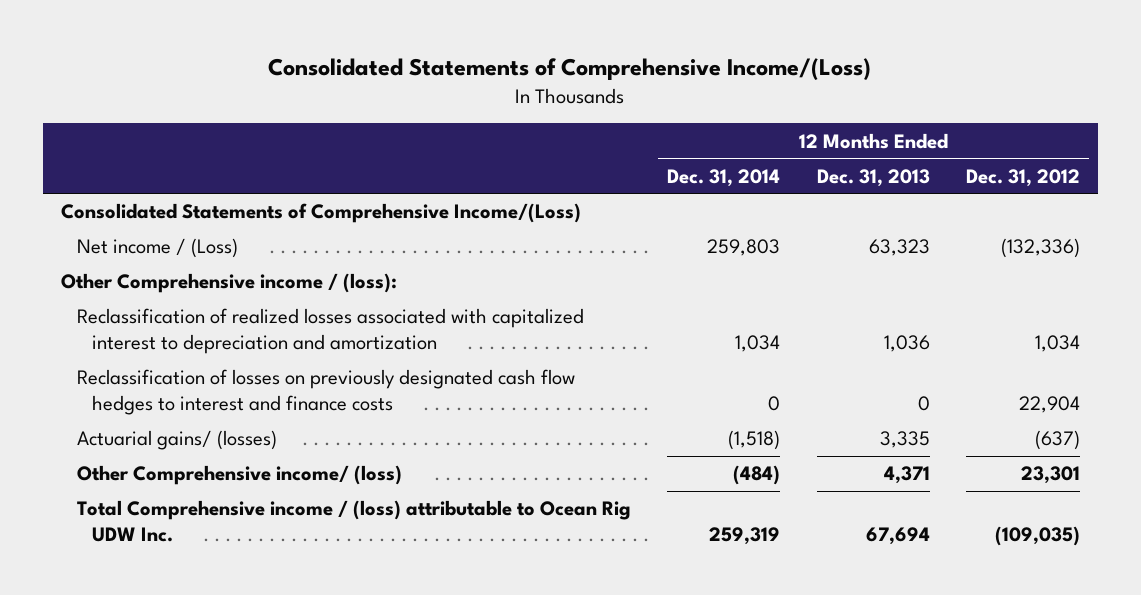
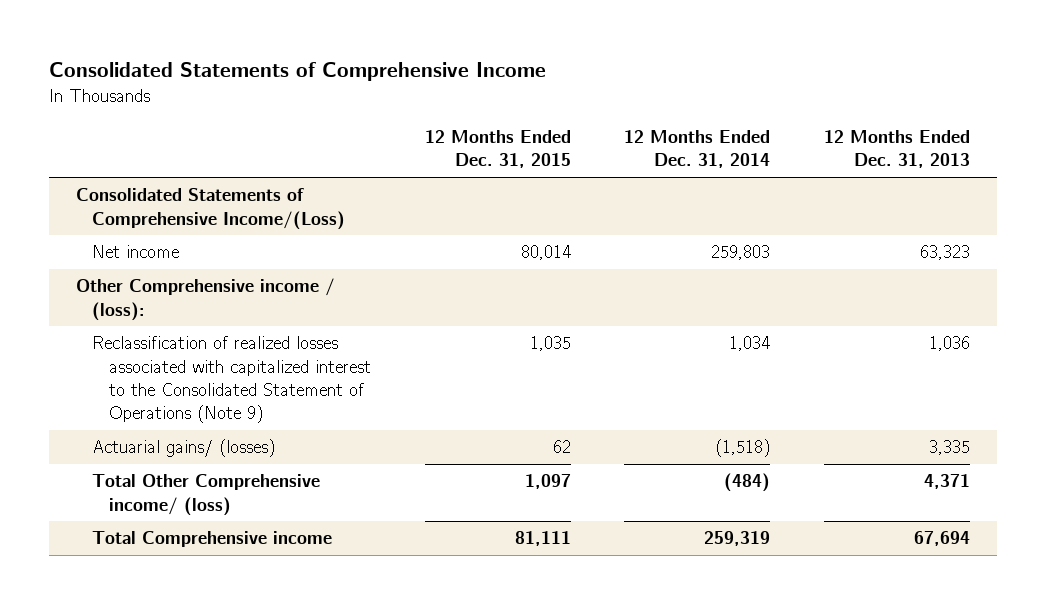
- Consolidated Statements of Comprehensive Income/(Loss)
+ Consolidated Statements of Comprehensive Income
- | 12 Months Ended Dec. 31, 2014 | 12 Months Ended Dec. 31, 2013 | 12 Months Ended Dec. 31, 2012
+ | 12 Months Ended Dec. 31, 2015 | 12 Months Ended Dec. 31, 2014 | 12 Months Ended Dec. 31, 2013
- Net income / (Loss) | 259,803 | 63,323 | (132,336)
+ Net income | 80,014 | 259,803 | 63,323
- Reclassification of realized losses associated with capitalized interest to depreciation and amortization | 1,034 | 1,036 | 1,034
- Reclassification of losses on previously designated cash flow hedges to interest and finance costs | 0 | 0 | 22,904
+ Reclassification of realized losses associated with capitalized interest to the Consolidated Statement of Operations (Note 9) | 1,035 | 1,034 | 1,036
- Other Comprehensive income/ (loss) | (484) | 4,371 | 23,301
- Total Comprehensive income / (loss) attributable to Ocean Rig UDW Inc. | 259,319 | 67,694 | (109,035)
+ Total Other Comprehensive income/ (loss) | 1,097 | (484) | 4,371
+ Total Comprehensive income | 81,111 | 259,319 | 67,694

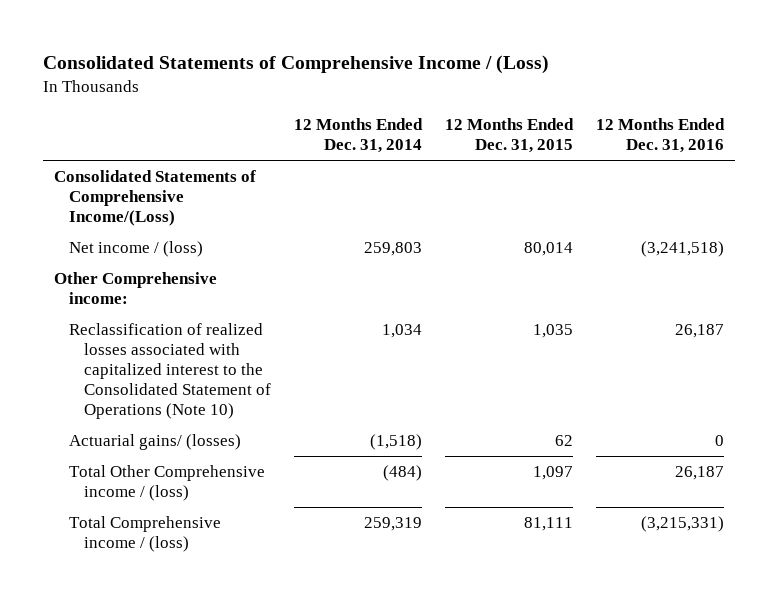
- Consolidated Statements of Comprehensive Income
+ Consolidated Statements of Comprehensive Income / (Loss)
- | 12 Months Ended Dec. 31, 2015 | 12 Months Ended Dec. 31, 2014 | 12 Months Ended Dec. 31, 2013
+ | 12 Months Ended Dec. 31, 2014 | 12 Months Ended Dec. 31, 2015 | 12 Months Ended Dec. 31, 2016
- Net income | 80,014 | 259,803 | 63,323
- Other Comprehensive income / (loss):
- Reclassification of realized losses associated with capitalized interest to the Consolidated Statement of Operations (Note 9) | 1,035 | 1,034 | 1,036
+ Net income / (loss) | 259,803 | 80,014 | (3,241,518)
+ Other Comprehensive income:
+ Reclassification of realized losses associated with capitalized interest to the Consolidated Statement of Operations (Note 10) | 1,034 | 1,035 | 26,187
- Total Other Comprehensive income/ (loss) | 1,097 | (484) | 4,371
- Total Comprehensive income | 81,111 | 259,319 | 67,694
+ Total Other Comprehensive income / (loss) | (484) | 1,097 | 26,187
+ Total Comprehensive income / (loss) | 259,319 | 81,111 | (3,215,331)

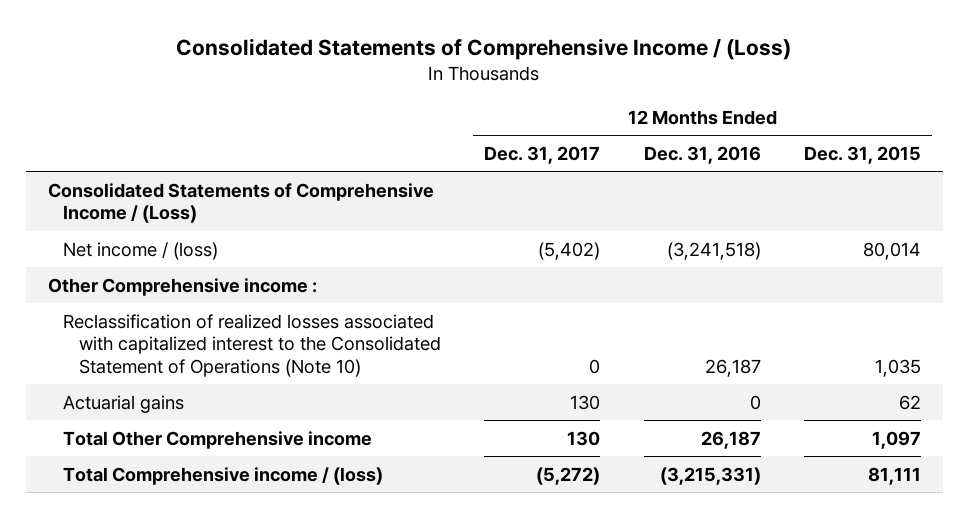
- | 12 Months Ended Dec. 31, 2014 | 12 Months Ended Dec. 31, 2015 | 12 Months Ended Dec. 31, 2016
+ | 12 Months Ended Dec. 31, 2017 | 12 Months Ended Dec. 31, 2016 | 12 Months Ended Dec. 31, 2015
- Consolidated Statements of Comprehensive Income/(Loss)
+ Consolidated Statements of Comprehensive Income / (Loss)
- Other Comprehensive income:
+ Other Comprehensive income :
- Actuarial gains/ (losses) | (1,518) | 62 | 0
- Total Other Comprehensive income / (loss) | (484) | 1,097 | 26,187
+ Actuarial gains | 130 | 0 | 62
+ Total Other Comprehensive income | 130 | 26,187 | 1,097

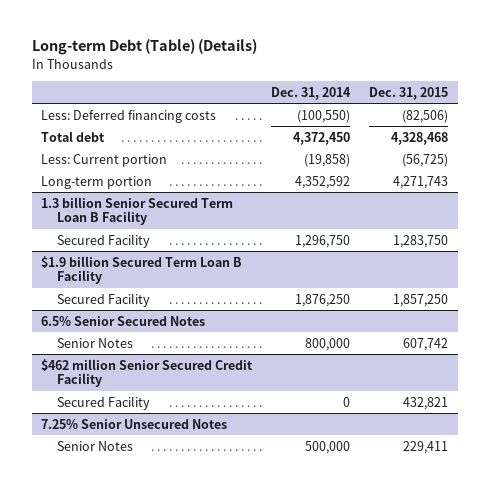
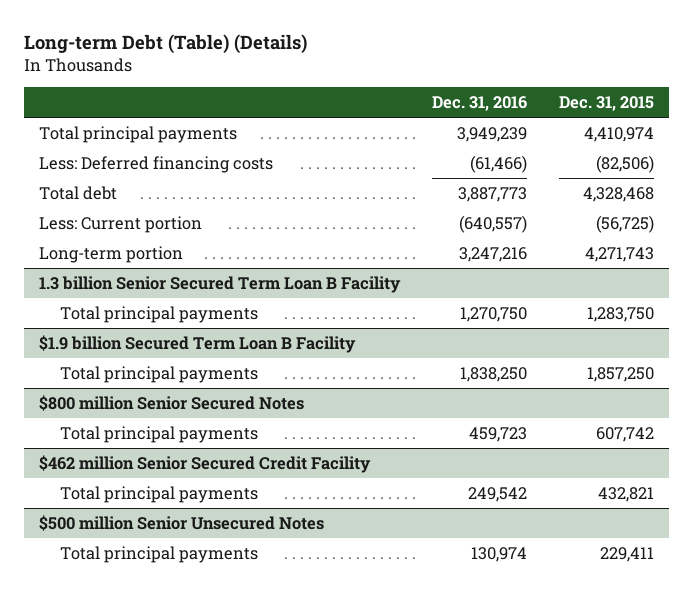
- | Dec. 31, 2014 | Dec. 31, 2015
+ | Dec. 31, 2016 | Dec. 31, 2015
+ Total principal payments | 3,949,239 | 4,410,974
@ 1.3 billion Senior Secured Term Loan B Facility
- Secured Facility | 1,296,750 | 1,283,750
+ Total principal payments | 1,270,750 | 1,283,750
@ $1.9 billion Secured Term Loan B Facility
- Secured Facility | 1,876,250 | 1,857,250
- 6.5% Senior Secured Notes
- Senior Notes | 800,000 | 607,742
@ $1.9 billion Secured Term Loan B Facility
+ Total principal payments | 1,838,250 | 1,857,250
+ $800 million Senior Secured Notes
+ Total principal payments | 459,723 | 607,742
@ $462 million Senior Secured Credit Facility
- Secured Facility | 0 | 432,821
- 7.25% Senior Unsecured Notes
- Senior Notes | 500,000 | 229,411
@ $462 million Senior Secured Credit Facility
+ Total principal payments | 249,542 | 432,821
+ $500 million Senior Unsecured Notes
+ Total principal payments | 130,974 | 229,411

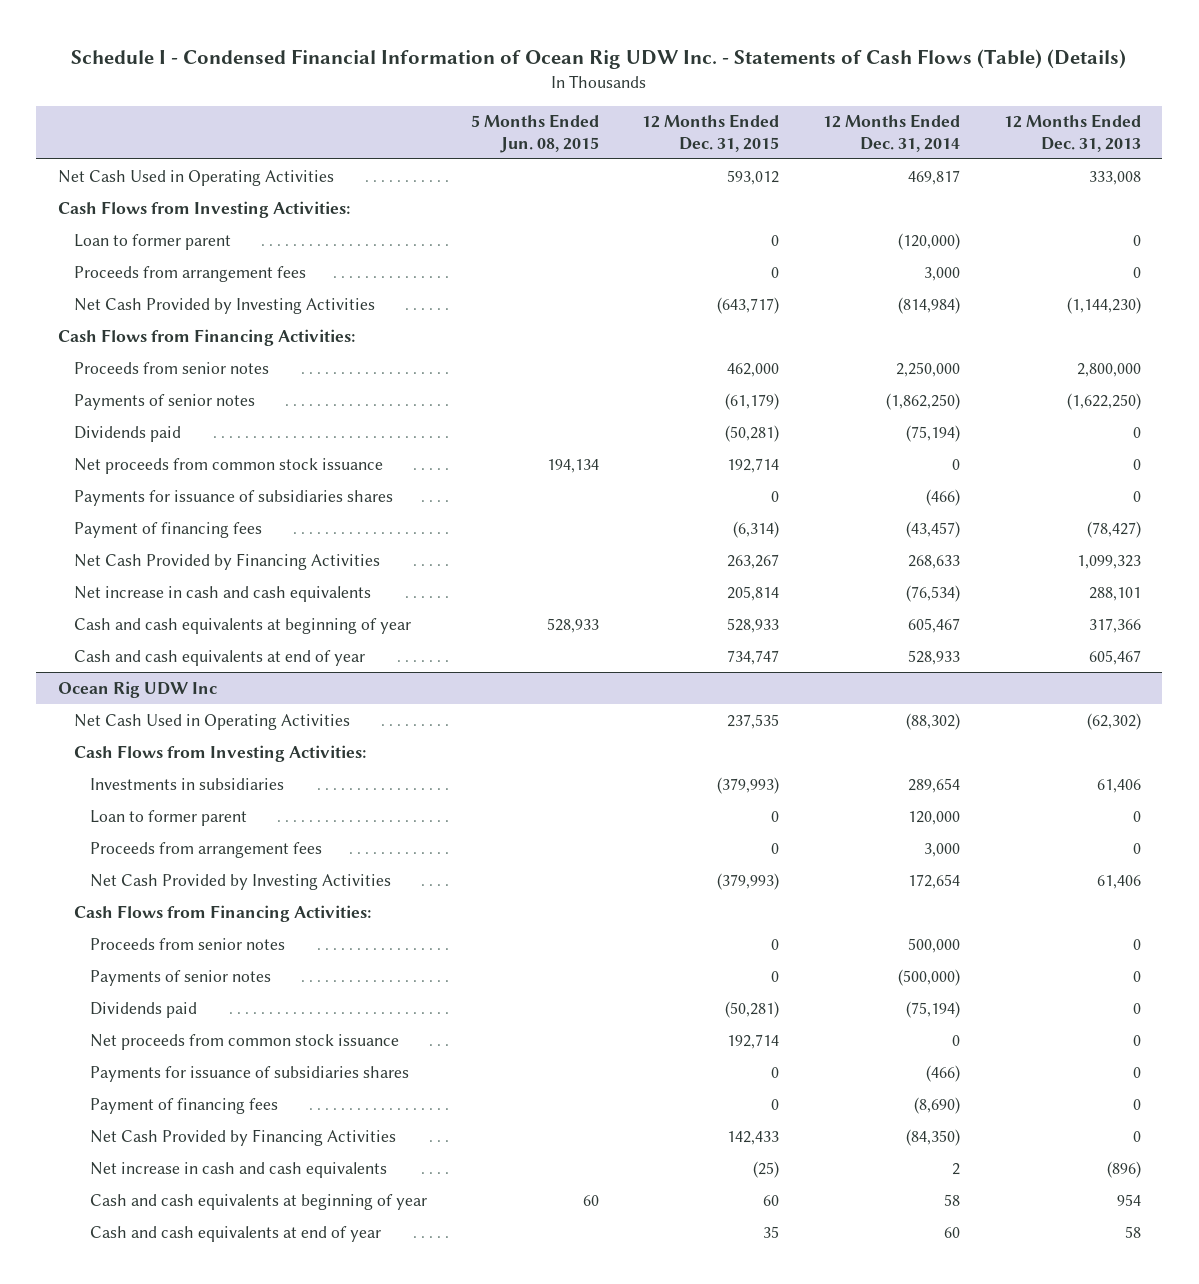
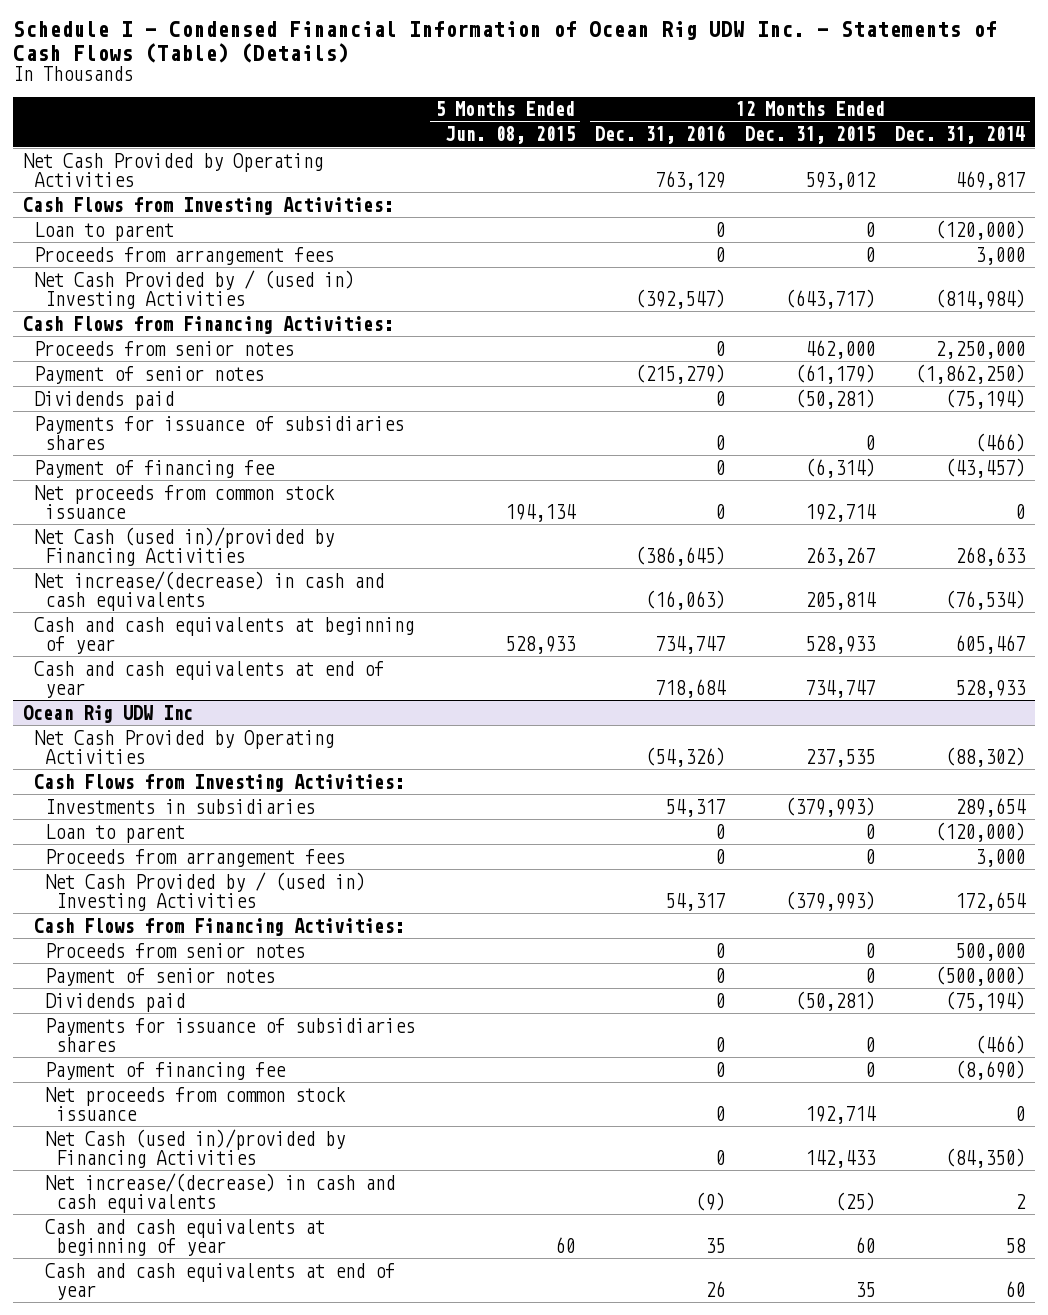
- | 5 Months Ended Jun. 08, 2015 | 12 Months Ended Dec. 31, 2015 | 12 Months Ended Dec. 31, 2014 | 12 Months Ended Dec. 31, 2013
+ | 5 Months Ended Jun. 08, 2015 | 12 Months Ended Dec. 31, 2016 | 12 Months Ended Dec. 31, 2015 | 12 Months Ended Dec. 31, 2014
- Net Cash Used in Operating Activities | | 593,012 | 469,817 | 333,008
+ Net Cash Provided by Operating Activities | | 763,129 | 593,012 | 469,817
- Loan to former parent | | 0 | (120,000) | 0
+ Loan to parent | | 0 | 0 | (120,000)
- Net Cash Provided by Investing Activities | | (643,717) | (814,984) | (1,144,230)
+ Net Cash Provided by / (used in) Investing Activities | | (392,547) | (643,717) | (814,984)
- Payments of senior notes | | (61,179) | (1,862,250) | (1,622,250)
+ Payment of senior notes | | (215,279) | (61,179) | (1,862,250)
- Payment of financing fees | | (6,314) | (43,457) | (78,427)
- Net Cash Provided by Financing Activities | | 263,267 | 268,633 | 1,099,323
- Net increase in cash and cash equivalents | | 205,814 | (76,534) | 288,101
+ Payment of financing fee | | 0 | (6,314) | (43,457)
moved down: Net proceeds from common stock issuance | 194,134 | 0 | 192,714 | 0
+ Net Cash (used in)/provided by Financing Activities | | (386,645) | 263,267 | 268,633
+ Net increase/(decrease) in cash and cash equivalents | | (16,063) | 205,814 | (76,534)
@ Ocean Rig UDW Inc
- Net Cash Used in Operating Activities | | 237,535 | (88,302) | (62,302)
+ Net Cash Provided by Operating Activities | | (54,326) | 237,535 | (88,302)
- Loan to former parent | | 0 | 120,000 | 0
+ Loan to parent | | 0 | 0 | (120,000)
- Net Cash Provided by Investing Activities | | (379,993) | 172,654 | 61,406
+ Net Cash Provided by / (used in) Investing Activities | | 54,317 | (379,993) | 172,654
- Payments of senior notes | | 0 | (500,000) | 0
+ Payment of senior notes | | 0 | 0 | (500,000)
- Payment of financing fees | | 0 | (8,690) | 0
- Net Cash Provided by Financing Activities | | 142,433 | (84,350) | 0
- Net increase in cash and cash equivalents | | (25) | 2 | (896)
+ Payment of financing fee | | 0 | 0 | (8,690)
moved down: Net proceeds from common stock issuance | | 0 | 192,714 | 0
+ Net Cash (used in)/provided by Financing Activities | | 0 | 142,433 | (84,350)
+ Net increase/(decrease) in cash and cash equivalents | | (9) | (25) | 2

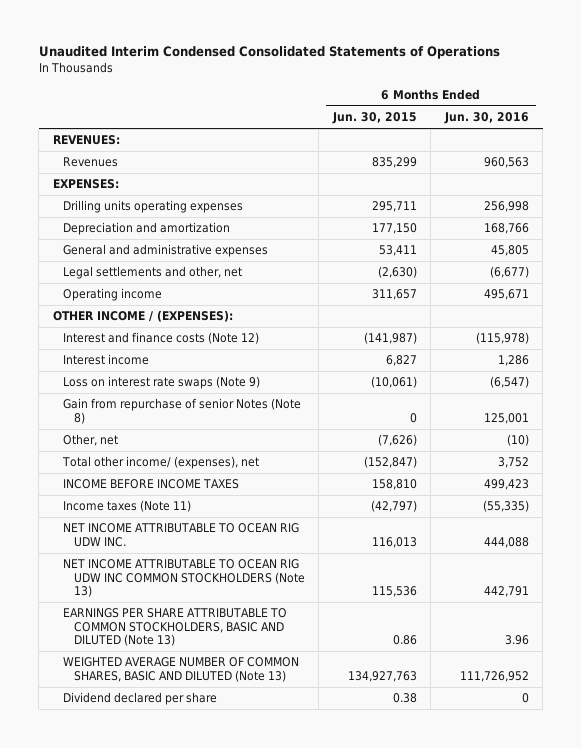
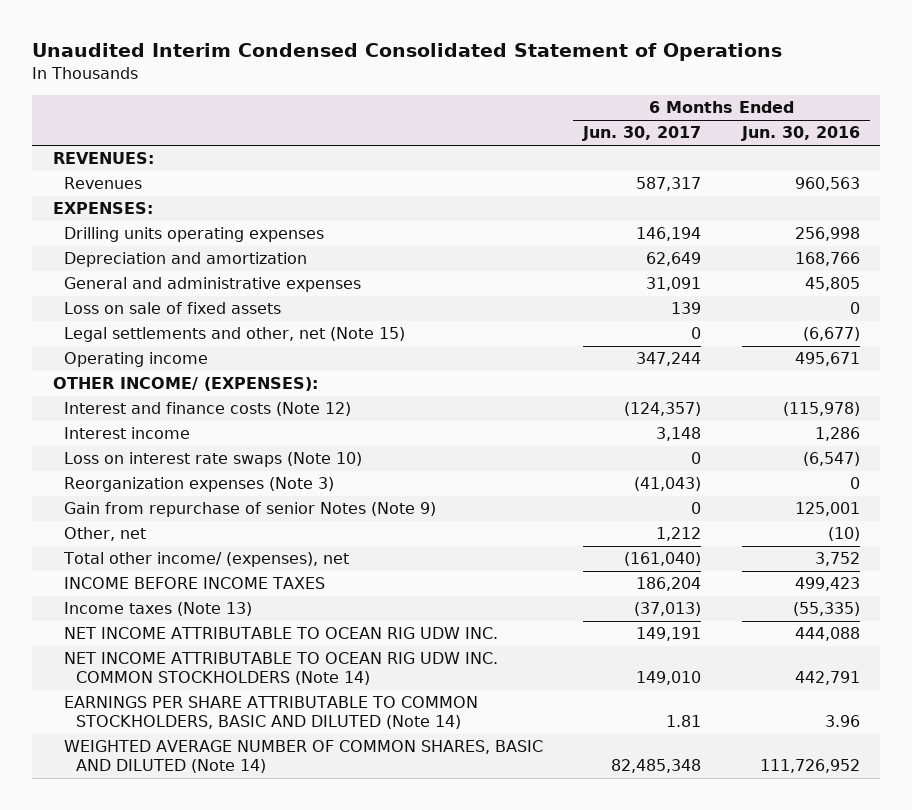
- Unaudited Interim Condensed Consolidated Statements of Operations
+ Unaudited Interim Condensed Consolidated Statement of Operations
- | 6 Months Ended Jun. 30, 2015 | 6 Months Ended Jun. 30, 2016
+ | 6 Months Ended Jun. 30, 2017 | 6 Months Ended Jun. 30, 2016
- Legal settlements and other, net | (2,630) | (6,677)
+ Loss on sale of fixed assets | 139 | 0
+ Legal settlements and other, net (Note 15) | 0 | (6,677)
- OTHER INCOME / (EXPENSES):
+ OTHER INCOME/ (EXPENSES):
- Loss on interest rate swaps (Note 9) | (10,061) | (6,547)
- Gain from repurchase of senior Notes (Note 8) | 0 | 125,001
+ Loss on interest rate swaps (Note 10) | 0 | (6,547)
+ Reorganization expenses (Note 3) | (41,043) | 0
+ Gain from repurchase of senior Notes (Note 9) | 0 | 125,001
- Income taxes (Note 11) | (42,797) | (55,335)
+ Income taxes (Note 13) | (37,013) | (55,335)
- NET INCOME ATTRIBUTABLE TO OCEAN RIG UDW INC COMMON STOCKHOLDERS (Note 13) | 115,536 | 442,791
- EARNINGS PER SHARE ATTRIBUTABLE TO COMMON STOCKHOLDERS, BASIC AND DILUTED (Note 13) | 0.86 | 3.96
- WEIGHTED AVERAGE NUMBER OF COMMON SHARES, BASIC AND DILUTED (Note 13) | 134,927,763 | 111,726,952
- Dividend declared per share | 0.38 | 0
+ NET INCOME ATTRIBUTABLE TO OCEAN RIG UDW INC. COMMON STOCKHOLDERS (Note 14) | 149,010 | 442,791
+ EARNINGS PER SHARE ATTRIBUTABLE TO COMMON STOCKHOLDERS, BASIC AND DILUTED (Note 14) | 1.81 | 3.96
+ WEIGHTED AVERAGE NUMBER OF COMMON SHARES, BASIC AND DILUTED (Note 14) | 82,485,348 | 111,726,952

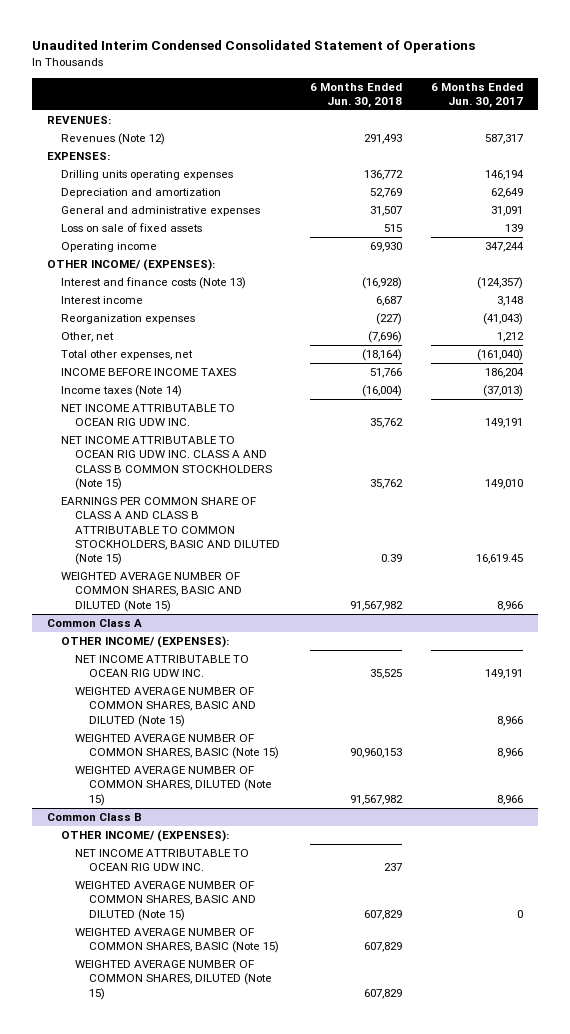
- | 6 Months Ended Jun. 30, 2017 | 6 Months Ended Jun. 30, 2016
+ | 6 Months Ended Jun. 30, 2018 | 6 Months Ended Jun. 30, 2017
- Revenues | 587,317 | 960,563
+ Revenues (Note 12) | 291,493 | 587,317
- Legal settlements and other, net (Note 15) | 0 | (6,677)
- Interest and finance costs (Note 12) | (124,357) | (115,978)
+ Interest and finance costs (Note 13) | (16,928) | (124,357)
- Loss on interest rate swaps (Note 10) | 0 | (6,547)
- Reorganization expenses (Note 3) | (41,043) | 0
- Gain from repurchase of senior Notes (Note 9) | 0 | 125,001
+ Reorganization expenses | (227) | (41,043)
- Total other income/ (expenses), net | (161,040) | 3,752
+ Total other expenses, net | (18,164) | (161,040)
- Income taxes (Note 13) | (37,013) | (55,335)
+ Income taxes (Note 14) | (16,004) | (37,013)
- NET INCOME ATTRIBUTABLE TO OCEAN RIG UDW INC. COMMON STOCKHOLDERS (Note 14) | 149,010 | 442,791
- EARNINGS PER SHARE ATTRIBUTABLE TO COMMON STOCKHOLDERS, BASIC AND DILUTED (Note 14) | 1.81 | 3.96
- WEIGHTED AVERAGE NUMBER OF COMMON SHARES, BASIC AND DILUTED (Note 14) | 82,485,348 | 111,726,952
+ NET INCOME ATTRIBUTABLE TO OCEAN RIG UDW INC. CLASS A AND CLASS B COMMON STOCKHOLDERS (Note 15) | 35,762 | 149,010
+ EARNINGS PER COMMON SHARE OF CLASS A AND CLASS B ATTRIBUTABLE TO COMMON STOCKHOLDERS, BASIC AND DILUTED (Note 15) | 0.39 | 16,619.45
+ WEIGHTED AVERAGE NUMBER OF COMMON SHARES, BASIC AND DILUTED (Note 15) | 91,567,982 | 8,966
+ Common Class A
+ OTHER INCOME/ (EXPENSES):
+ NET INCOME ATTRIBUTABLE TO OCEAN RIG UDW INC. | 35,525 | 149,191
+ WEIGHTED AVERAGE NUMBER OF COMMON SHARES, BASIC AND DILUTED (Note 15) | | 8,966
+ WEIGHTED AVERAGE NUMBER OF COMMON SHARES, BASIC (Note 15) | 90,960,153 | 8,966
+ WEIGHTED AVERAGE NUMBER OF COMMON SHARES, DILUTED (Note 15) | 91,567,982 | 8,966
+ Common Class B
+ OTHER INCOME/ (EXPENSES):
+ NET INCOME ATTRIBUTABLE TO OCEAN RIG UDW INC. | 237 |
+ WEIGHTED AVERAGE NUMBER OF COMMON SHARES, BASIC AND DILUTED (Note 15) | 607,829 | 0
+ WEIGHTED AVERAGE NUMBER OF COMMON SHARES, BASIC (Note 15) | 607,829 |
+ WEIGHTED AVERAGE NUMBER OF COMMON SHARES, DILUTED (Note 15) | 607,829 |

